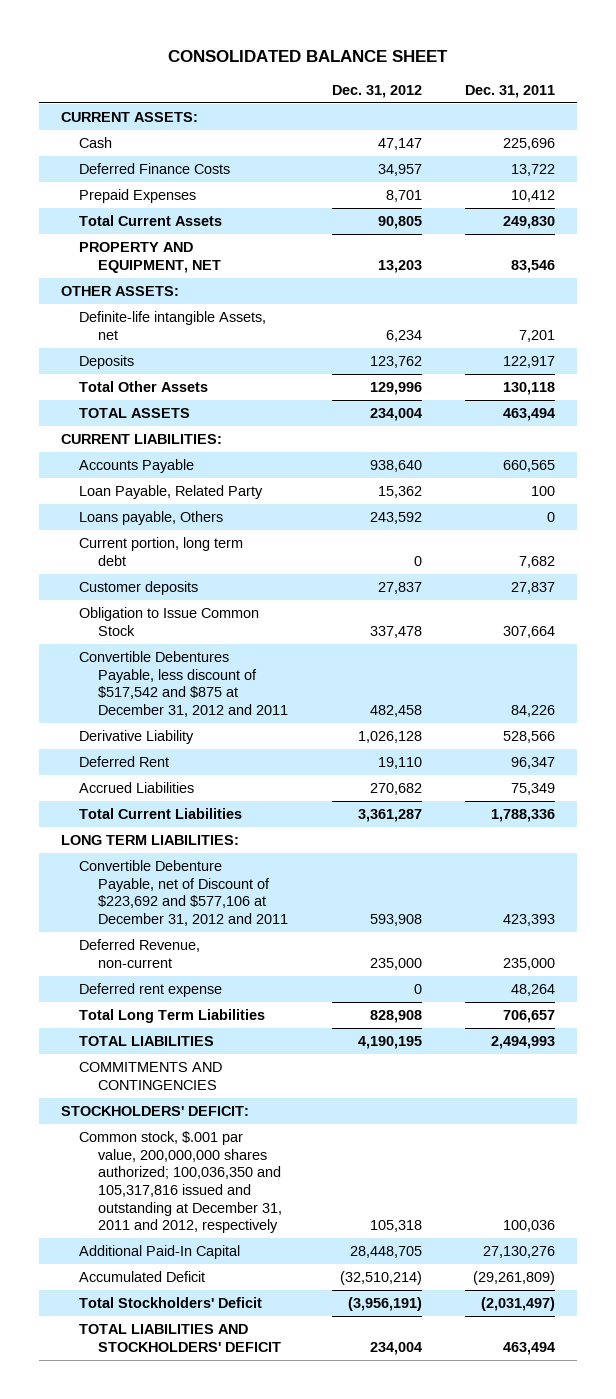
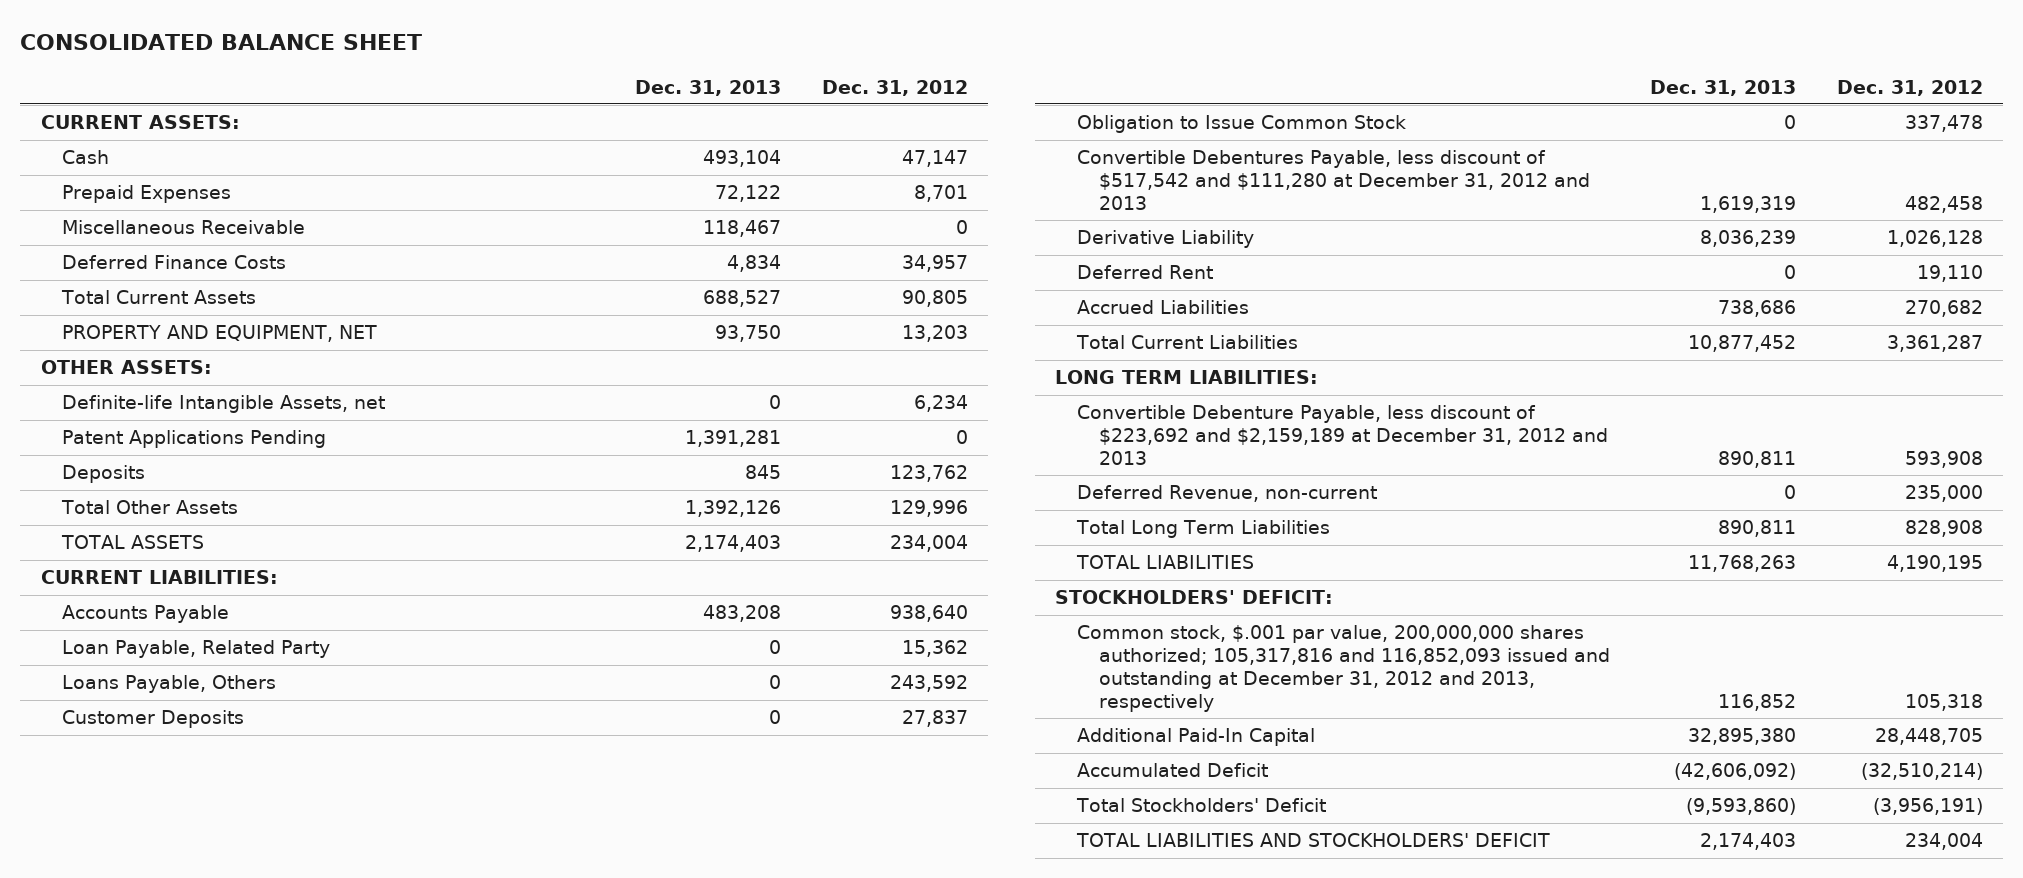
- | Dec. 31, 2012 | Dec. 31, 2011
+ | Dec. 31, 2013 | Dec. 31, 2012
+ Miscellaneous Receivable | 118,467 | 0
moved down: Deferred Finance Costs | 4,834 | 34,957
- Definite-life intangible Assets, net | 6,234 | 7,201
+ Definite-life Intangible Assets, net | 0 | 6,234
+ Patent Applications Pending | 1,391,281 | 0
- Loans payable, Others | 243,592 | 0
- Current portion, long term debt | 0 | 7,682
- Customer deposits | 27,837 | 27,837
+ Loans Payable, Others | 0 | 243,592
+ Customer Deposits | 0 | 27,837
- Convertible Debentures Payable, less discount of $517,542 and $875 at December 31, 2012 and 2011 | 482,458 | 84,226
+ Convertible Debentures Payable, less discount of $517,542 and $111,280 at December 31, 2012 and 2013 | 1,619,319 | 482,458
- Convertible Debenture Payable, net of Discount of $223,692 and $577,106 at December 31, 2012 and 2011 | 593,908 | 423,393
+ Convertible Debenture Payable, less discount of $223,692 and $2,159,189 at December 31, 2012 and 2013 | 890,811 | 593,908
- Deferred rent expense | 0 | 48,264
- COMMITMENTS AND CONTINGENCIES
- Common stock, $.001 par value, 200,000,000 shares authorized; 100,036,350 and 105,317,816 issued and outstanding at December 31, 2011 and 2012, respectively | 105,318 | 100,036
+ Common stock, $.001 par value, 200,000,000 shares authorized; 105,317,816 and 116,852,093 issued and outstanding at December 31, 2012 and 2013, respectively | 116,852 | 105,318

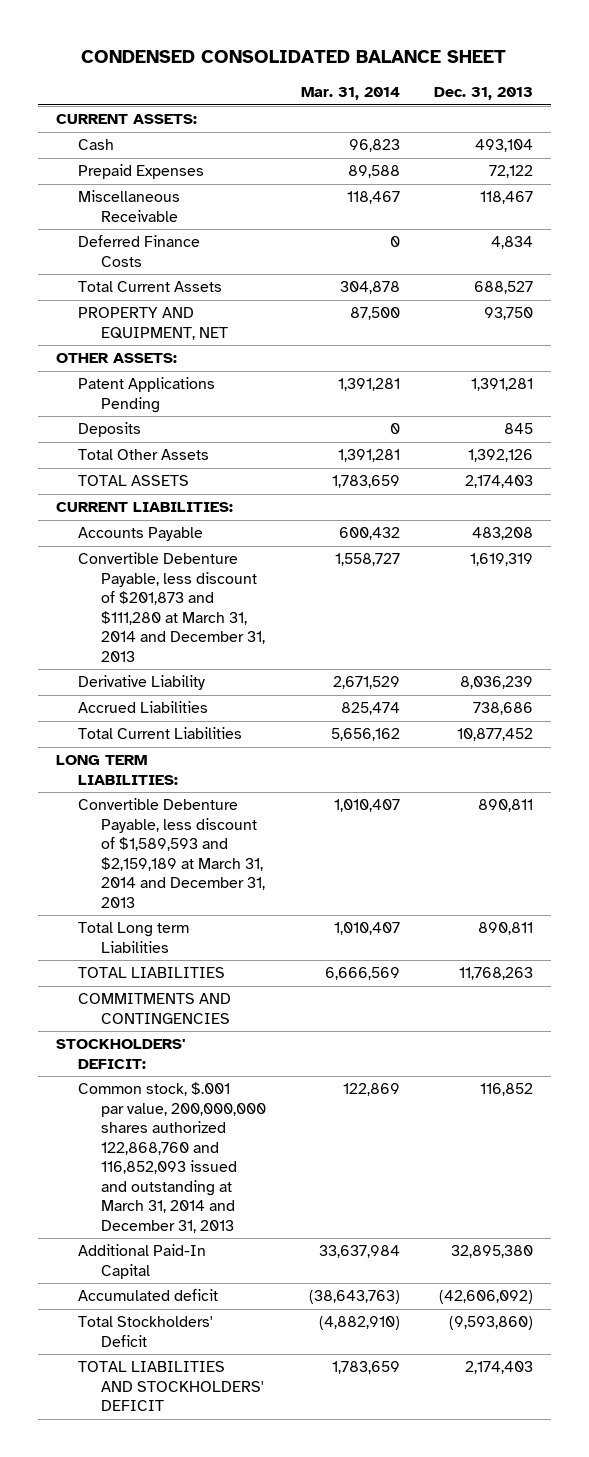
- CONSOLIDATED BALANCE SHEET
+ CONDENSED CONSOLIDATED BALANCE SHEET
- | Dec. 31, 2013 | Dec. 31, 2012
+ | Mar. 31, 2014 | Dec. 31, 2013
- Definite-life Intangible Assets, net | 0 | 6,234
- Loan Payable, Related Party | 0 | 15,362
- Loans Payable, Others | 0 | 243,592
- Customer Deposits | 0 | 27,837
- Obligation to Issue Common Stock | 0 | 337,478
- Convertible Debentures Payable, less discount of $517,542 and $111,280 at December 31, 2012 and 2013 | 1,619,319 | 482,458
+ Convertible Debenture Payable, less discount of $201,873 and $111,280 at March 31, 2014 and December 31, 2013 | 1,558,727 | 1,619,319
- Deferred Rent | 0 | 19,110
- Convertible Debenture Payable, less discount of $223,692 and $2,159,189 at December 31, 2012 and 2013 | 890,811 | 593,908
- Deferred Revenue, non-current | 0 | 235,000
- Total Long Term Liabilities | 890,811 | 828,908
+ Convertible Debenture Payable, less discount of $1,589,593 and $2,159,189 at March 31, 2014 and December 31, 2013 | 1,010,407 | 890,811
+ Total Long term Liabilities | 1,010,407 | 890,811
+ COMMITMENTS AND CONTINGENCIES
- Common stock, $.001 par value, 200,000,000 shares authorized; 105,317,816 and 116,852,093 issued and outstanding at December 31, 2012 and 2013, respectively | 116,852 | 105,318
+ Common stock, $.001 par value, 200,000,000 shares authorized 122,868,760 and 116,852,093 issued and outstanding at March 31, 2014 and December 31, 2013 | 122,869 | 116,852
- Accumulated Deficit | (42,606,092) | (32,510,214)
+ Accumulated deficit | (38,643,763) | (42,606,092)

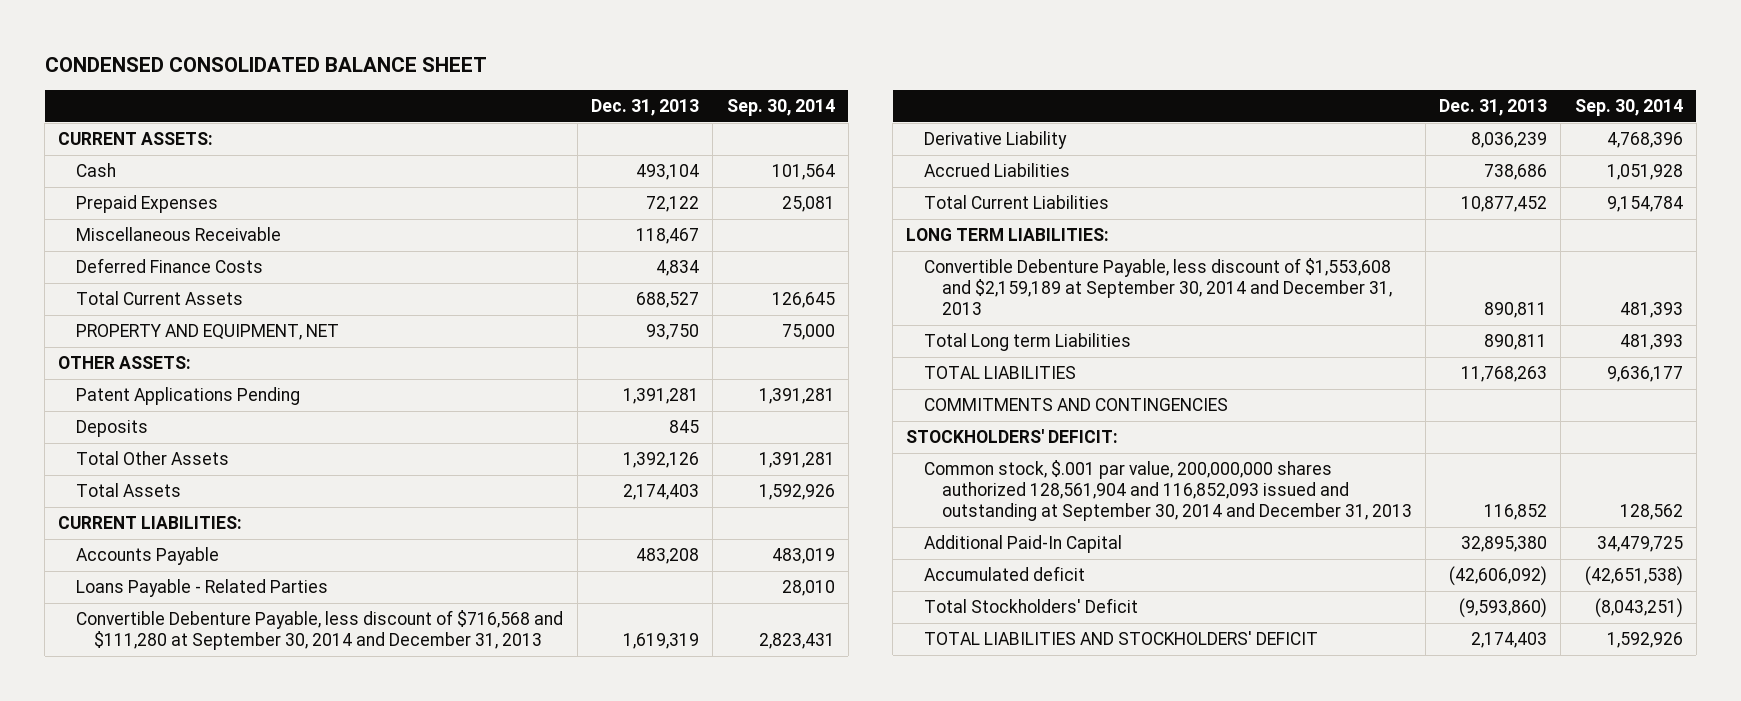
- | Mar. 31, 2014 | Dec. 31, 2013
+ | Dec. 31, 2013 | Sep. 30, 2014
- TOTAL ASSETS | 1,783,659 | 2,174,403
+ Total Assets | 2,174,403 | 1,592,926
- Convertible Debenture Payable, less discount of $201,873 and $111,280 at March 31, 2014 and December 31, 2013 | 1,558,727 | 1,619,319
+ Loans Payable - Related Parties | | 28,010
+ Convertible Debenture Payable, less discount of $716,568 and $111,280 at September 30, 2014 and December 31, 2013 | 1,619,319 | 2,823,431
- Convertible Debenture Payable, less discount of $1,589,593 and $2,159,189 at March 31, 2014 and December 31, 2013 | 1,010,407 | 890,811
+ Convertible Debenture Payable, less discount of $1,553,608 and $2,159,189 at September 30, 2014 and December 31, 2013 | 890,811 | 481,393
- Common stock, $.001 par value, 200,000,000 shares authorized 122,868,760 and 116,852,093 issued and outstanding at March 31, 2014 and December 31, 2013 | 122,869 | 116,852
+ Common stock, $.001 par value, 200,000,000 shares authorized 128,561,904 and 116,852,093 issued and outstanding at September 30, 2014 and December 31, 2013 | 116,852 | 128,562

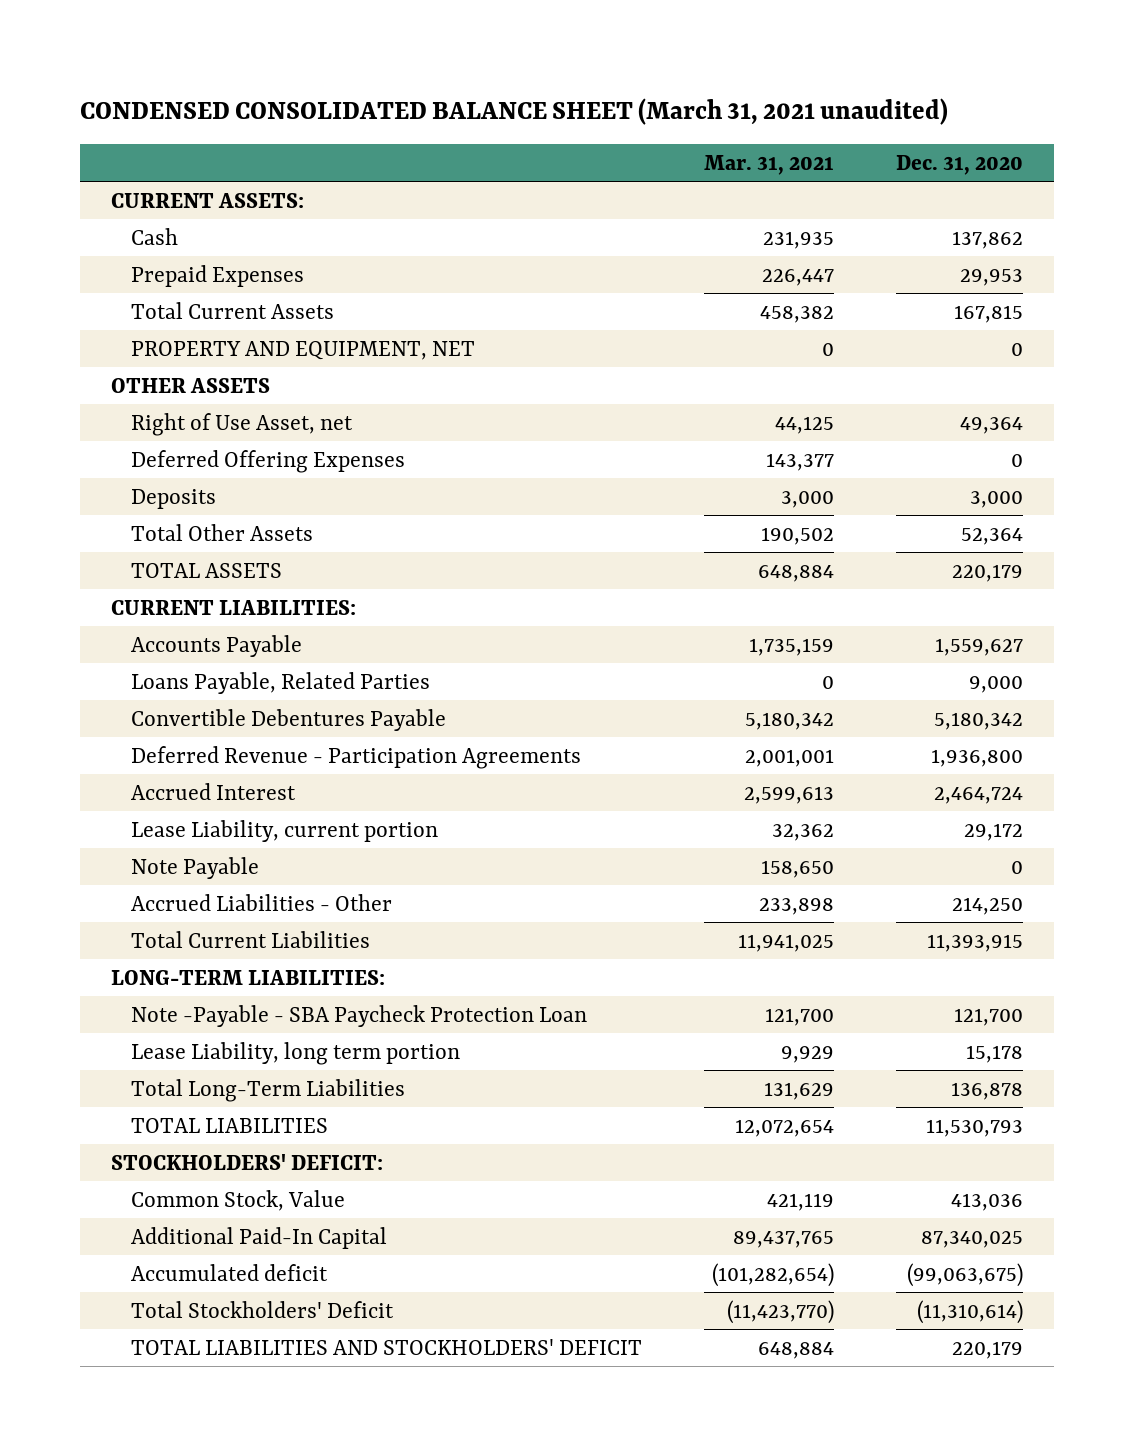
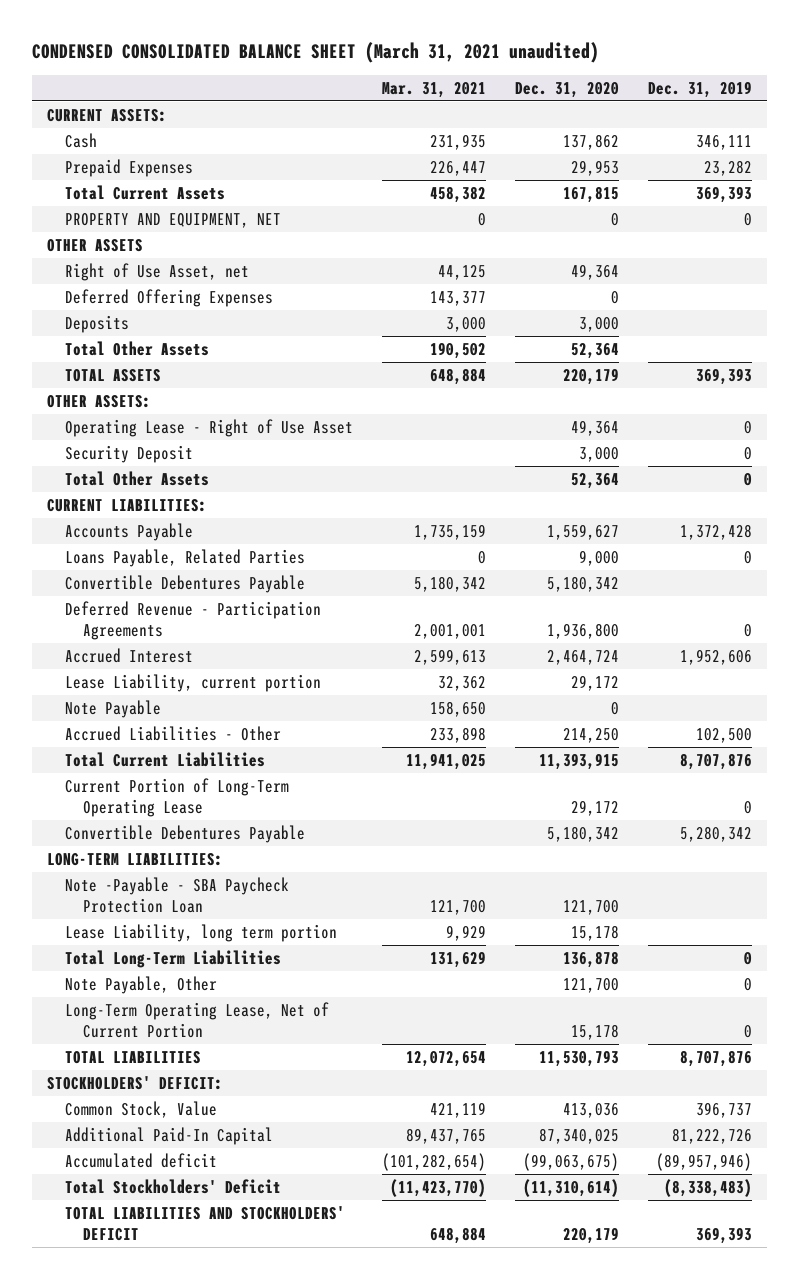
- | Mar. 31, 2021 | Dec. 31, 2020
+ | Mar. 31, 2021 | Dec. 31, 2020 | Dec. 31, 2019
+ OTHER ASSETS:
+ Operating Lease - Right of Use Asset | | 49,364 | 0
+ Security Deposit | | 3,000 | 0
+ Total Other Assets | | 52,364 | 0
+ Current Portion of Long-Term Operating Lease | | 29,172 | 0
+ Convertible Debentures Payable | | 5,180,342 | 5,280,342
+ Note Payable, Other | | 121,700 | 0
+ Long-Term Operating Lease, Net of Current Portion | | 15,178 | 0

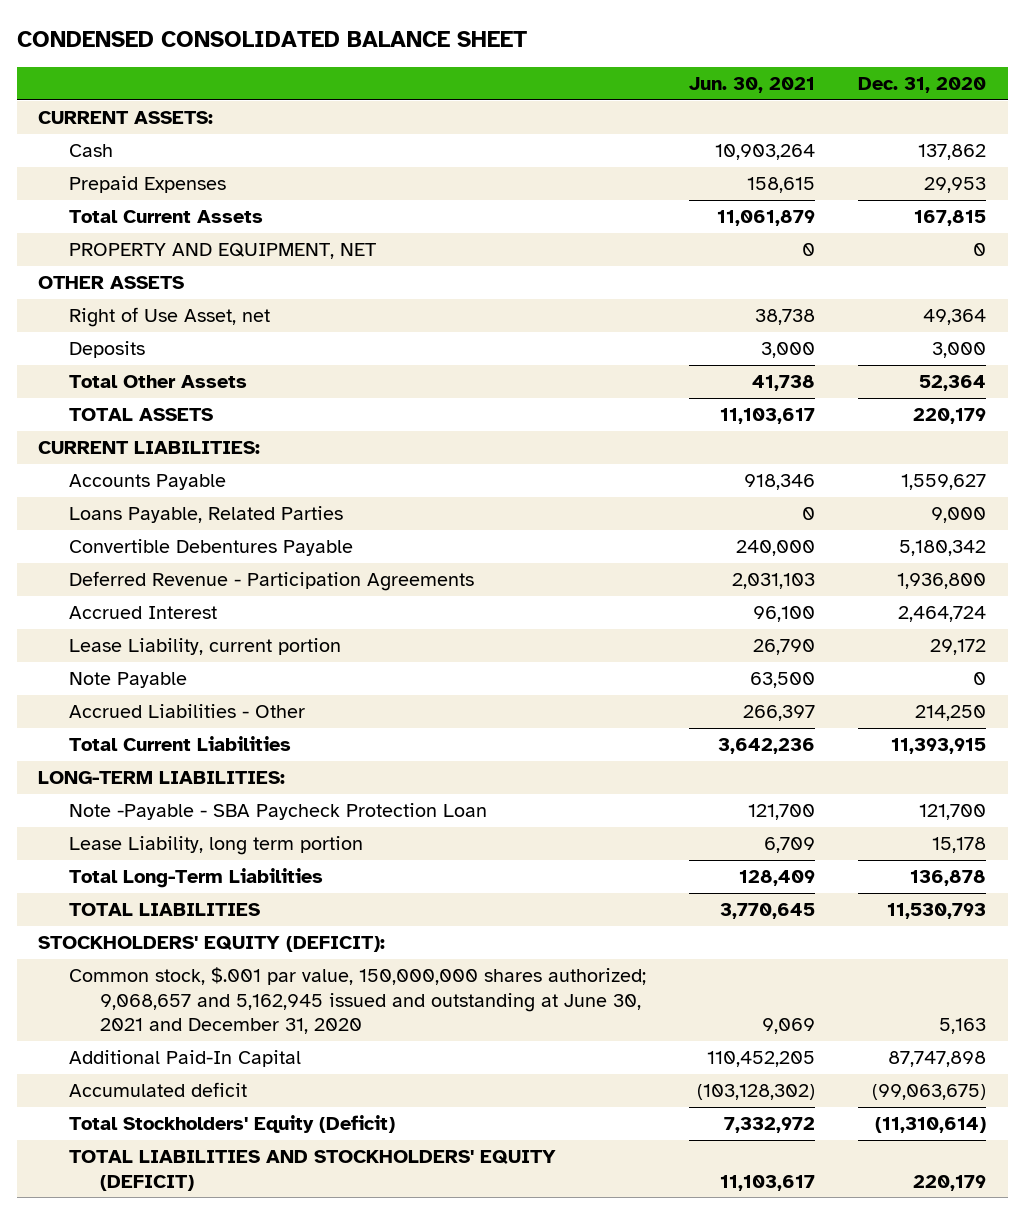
- CONDENSED CONSOLIDATED BALANCE SHEET (March 31, 2021 unaudited)
+ CONDENSED CONSOLIDATED BALANCE SHEET
- | Mar. 31, 2021 | Dec. 31, 2020 | Dec. 31, 2019
+ | Jun. 30, 2021 | Dec. 31, 2020
- Deferred Offering Expenses | 143,377 | 0 |
- OTHER ASSETS:
- Operating Lease - Right of Use Asset | | 49,364 | 0
- Security Deposit | | 3,000 | 0
- Total Other Assets | | 52,364 | 0
- Current Portion of Long-Term Operating Lease | | 29,172 | 0
- Convertible Debentures Payable | | 5,180,342 | 5,280,342
- Note Payable, Other | | 121,700 | 0
- Long-Term Operating Lease, Net of Current Portion | | 15,178 | 0
- STOCKHOLDERS' DEFICIT:
- Common Stock, Value | 421,119 | 413,036 | 396,737
- Additional Paid-In Capital | 89,437,765 | 87,340,025 | 81,222,726
+ STOCKHOLDERS' EQUITY (DEFICIT):
+ Common stock, $.001 par value, 150,000,000 shares authorized; 9,068,657 and 5,162,945 issued and outstanding at June 30, 2021 and December 31, 2020 | 9,069 | 5,163
+ Additional Paid-In Capital | 110,452,205 | 87,747,898
- Total Stockholders' Deficit | (11,423,770) | (11,310,614) | (8,338,483)
- TOTAL LIABILITIES AND STOCKHOLDERS' DEFICIT | 648,884 | 220,179 | 369,393
+ Total Stockholders' Equity (Deficit) | 7,332,972 | (11,310,614)
+ TOTAL LIABILITIES AND STOCKHOLDERS' EQUITY (DEFICIT) | 11,103,617 | 220,179

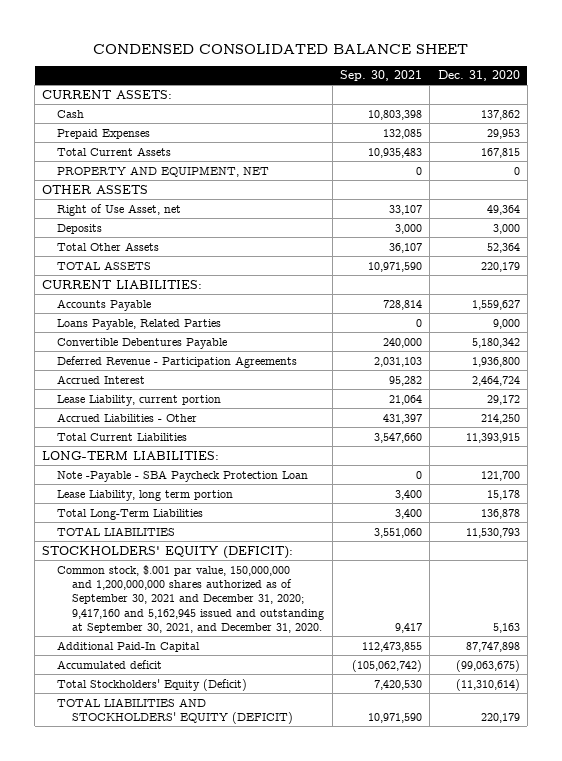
- | Jun. 30, 2021 | Dec. 31, 2020
+ | Sep. 30, 2021 | Dec. 31, 2020
- Note Payable | 63,500 | 0
- Common stock, $.001 par value, 150,000,000 shares authorized; 9,068,657 and 5,162,945 issued and outstanding at June 30, 2021 and December 31, 2020 | 9,069 | 5,163
+ Common stock, $.001 par value, 150,000,000 and 1,200,000,000 shares authorized as of September 30, 2021 and December 31, 2020; 9,417,160 and 5,162,945 issued and outstanding at September 30, 2021, and December 31, 2020. | 9,417 | 5,163

